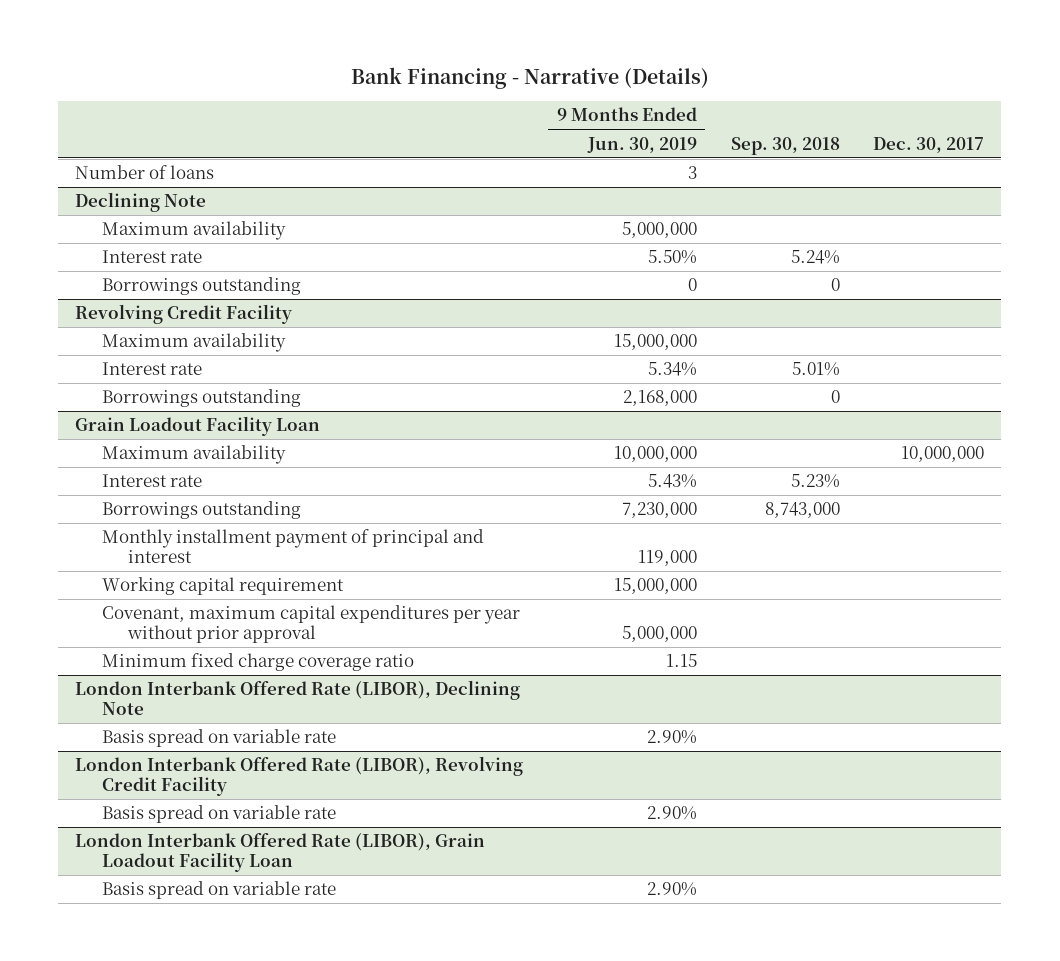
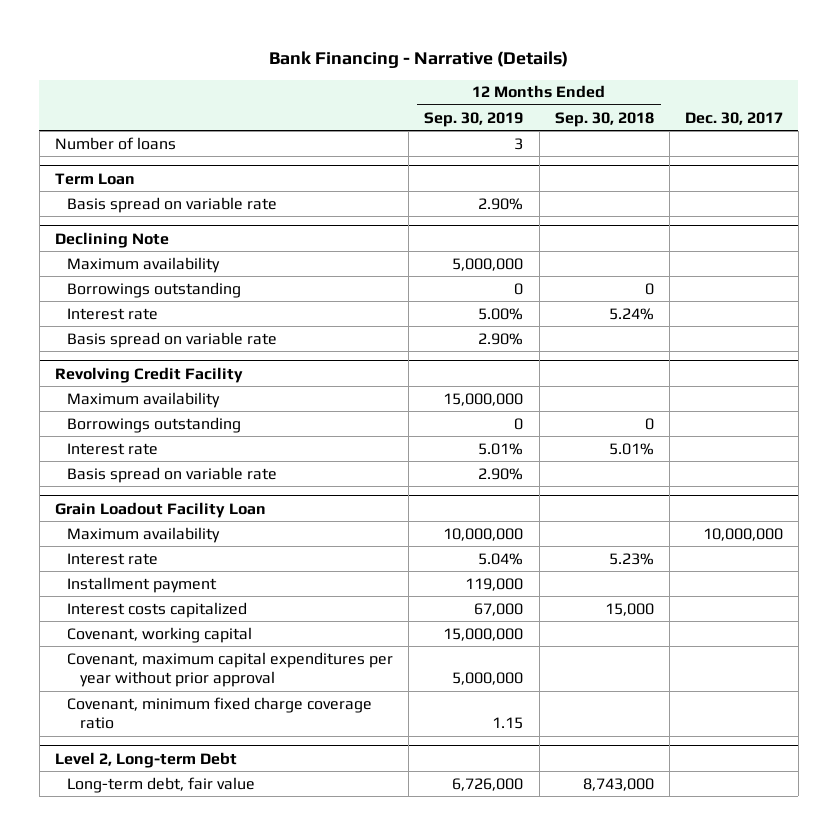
- | 9 Months Ended Jun. 30, 2019 | Sep. 30, 2018 | Dec. 30, 2017
+ | 12 Months Ended Sep. 30, 2019 | 12 Months Ended Sep. 30, 2018 | Dec. 30, 2017
+ Term Loan
+ Basis spread on variable rate | 2.90% | |
@ Declining Note
moved down: Interest rate | 5.00% | 5.24% |
+ Basis spread on variable rate | 2.90% | |
@ Revolving Credit Facility
moved down: Interest rate | 5.01% | 5.01% |
+ Basis spread on variable rate | 2.90% | |
@ Grain Loadout Facility Loan
- Borrowings outstanding | 7,230,000 | 8,743,000 |
- Monthly installment payment of principal and interest | 119,000 | |
- Working capital requirement | 15,000,000 | |
+ Installment payment | 119,000 | |
+ Interest costs capitalized | 67,000 | 15,000 |
+ Covenant, working capital | 15,000,000 | |
- Minimum fixed charge coverage ratio | 1.15 | |
- London Interbank Offered Rate (LIBOR), Declining Note
- Basis spread on variable rate | 2.90% | |
- London Interbank Offered Rate (LIBOR), Revolving Credit Facility
- Basis spread on variable rate | 2.90% | |
- London Interbank Offered Rate (LIBOR), Grain Loadout Facility Loan
- Basis spread on variable rate | 2.90% | |
@ Grain Loadout Facility Loan
+ Covenant, minimum fixed charge coverage ratio | 1.15 | |
+ Level 2, Long-term Debt
+ Long-term debt, fair value | 6,726,000 | 8,743,000 |

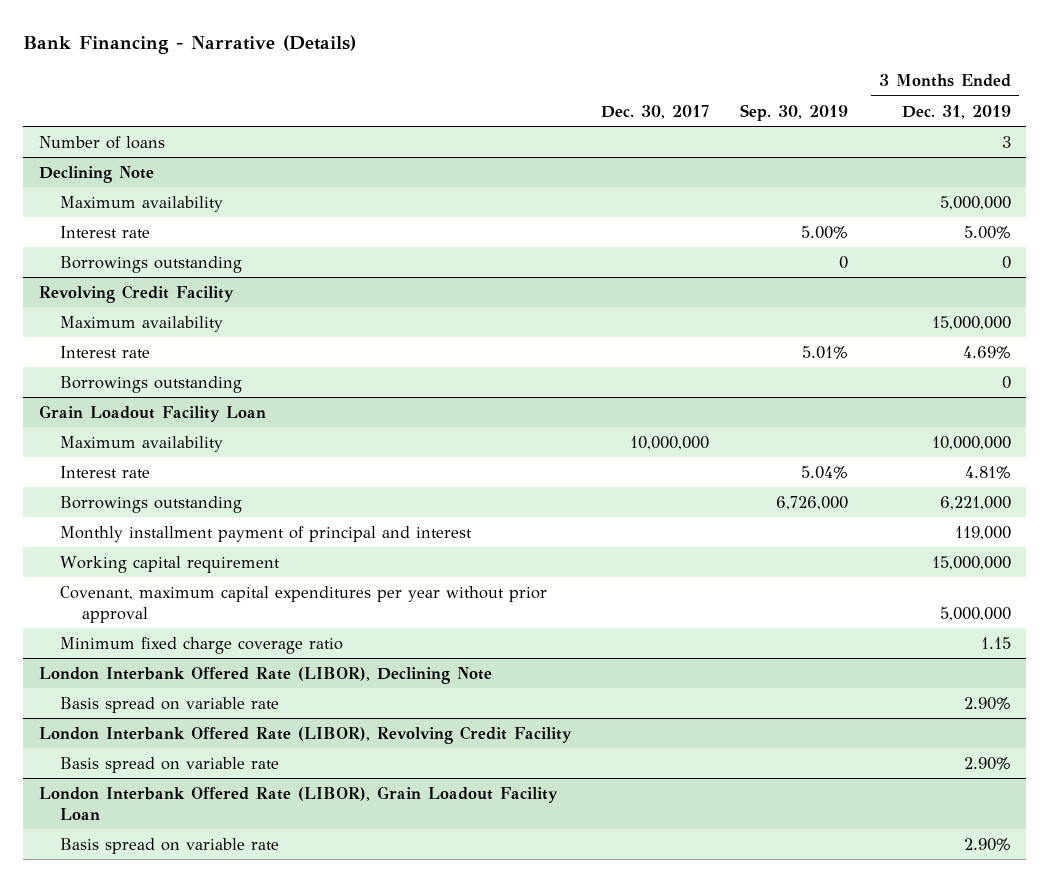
- | 12 Months Ended Sep. 30, 2019 | 12 Months Ended Sep. 30, 2018 | Dec. 30, 2017
+ | Dec. 30, 2017 | Sep. 30, 2019 | 3 Months Ended Dec. 31, 2019
- Term Loan
- Basis spread on variable rate | 2.90% | |
@ Declining Note
- Basis spread on variable rate | 2.90% | |
moved down: Borrowings outstanding | | 0 | 0
@ Revolving Credit Facility
- Basis spread on variable rate | 2.90% | |
moved down: Borrowings outstanding | | | 0
@ Grain Loadout Facility Loan
- Installment payment | 119,000 | |
- Interest costs capitalized | 67,000 | 15,000 |
- Covenant, working capital | 15,000,000 | |
+ Borrowings outstanding | | 6,726,000 | 6,221,000
+ Monthly installment payment of principal and interest | | | 119,000
+ Working capital requirement | | | 15,000,000
- Covenant, minimum fixed charge coverage ratio | 1.15 | |
- Level 2, Long-term Debt
- Long-term debt, fair value | 6,726,000 | 8,743,000 |
@ Grain Loadout Facility Loan
+ Minimum fixed charge coverage ratio | | | 1.15
+ London Interbank Offered Rate (LIBOR), Declining Note
+ Basis spread on variable rate | | | 2.90%
+ London Interbank Offered Rate (LIBOR), Revolving Credit Facility
+ Basis spread on variable rate | | | 2.90%
+ London Interbank Offered Rate (LIBOR), Grain Loadout Facility Loan
+ Basis spread on variable rate | | | 2.90%

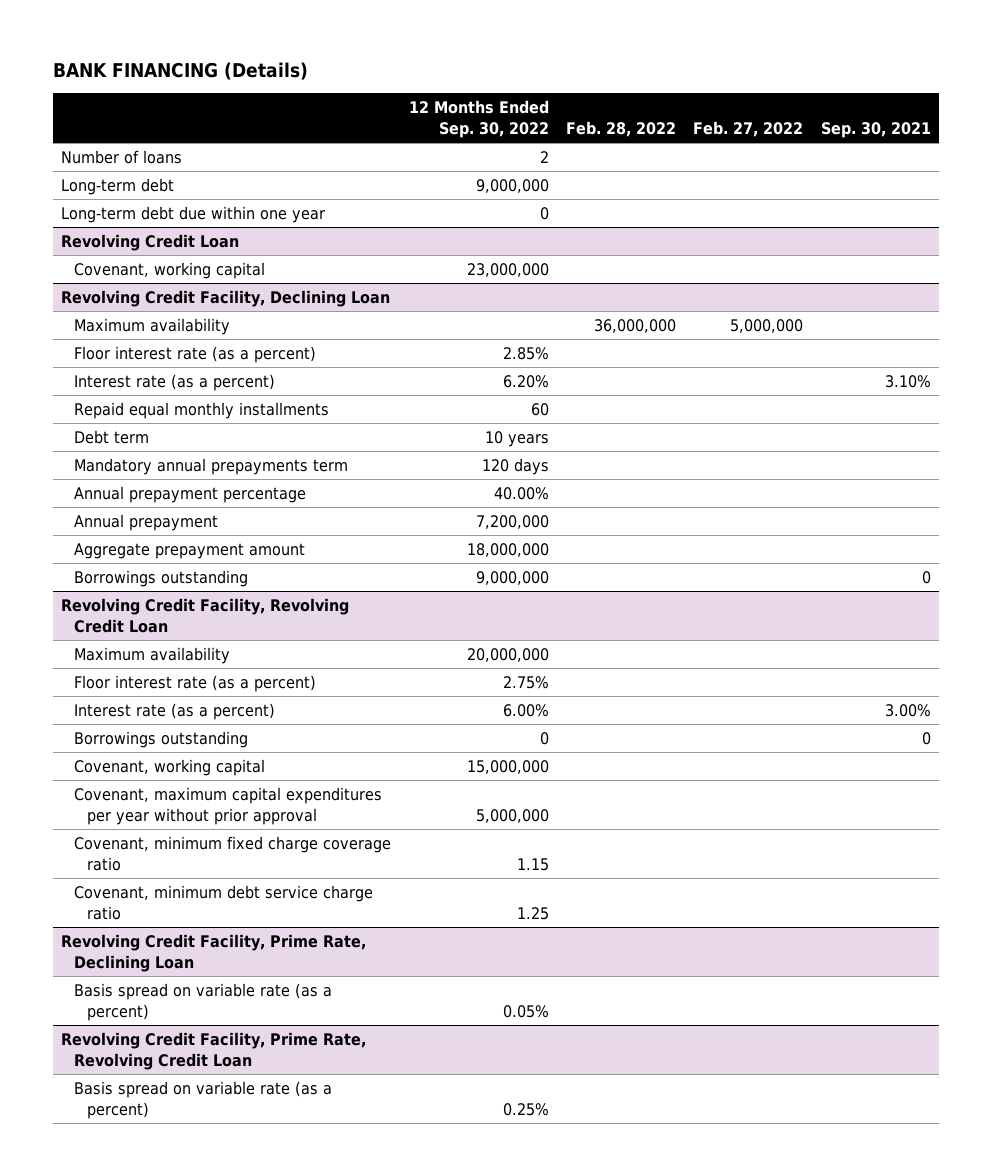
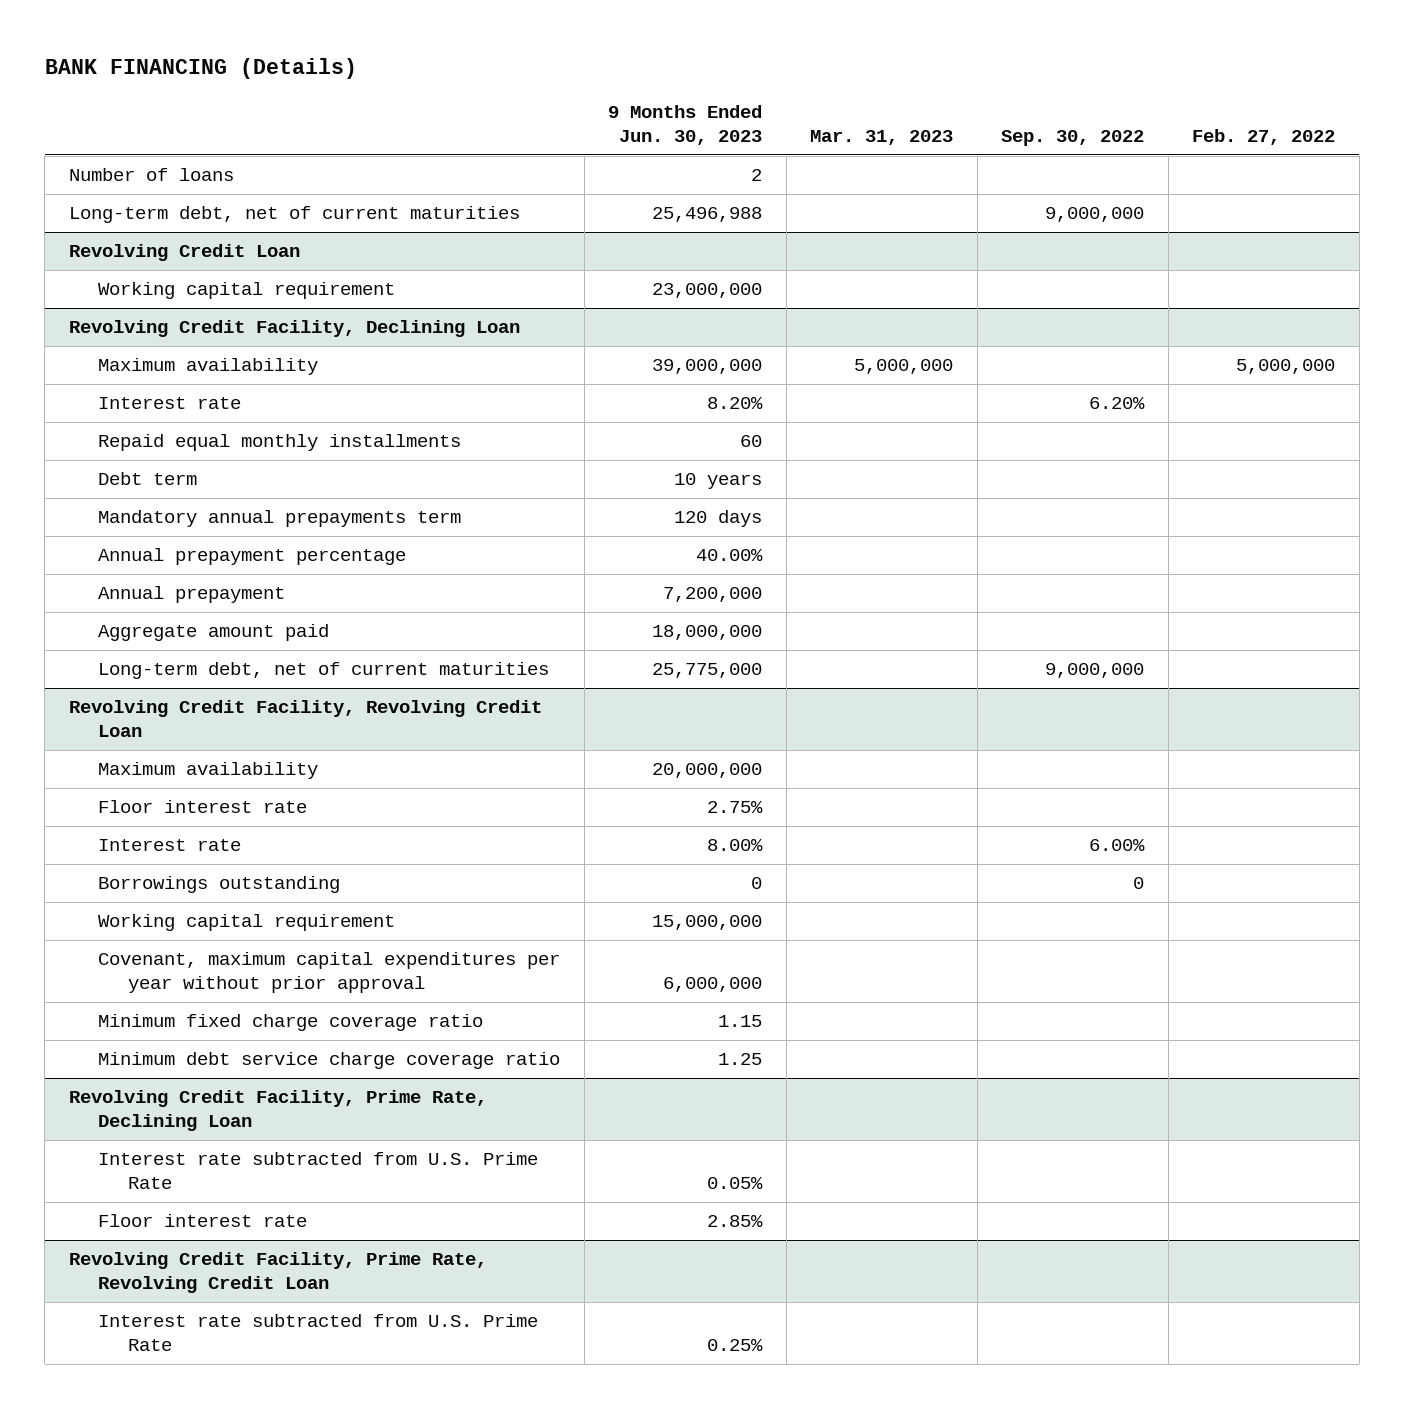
- | 12 Months Ended Sep. 30, 2022 | Feb. 28, 2022 | Feb. 27, 2022 | Sep. 30, 2021
+ | 9 Months Ended Jun. 30, 2023 | Mar. 31, 2023 | Sep. 30, 2022 | Feb. 27, 2022
- Long-term debt | 9,000,000 | | |
- Long-term debt due within one year | 0 | | |
+ Long-term debt, net of current maturities | 25,496,988 | | 9,000,000 |
@ Revolving Credit Loan
- Covenant, working capital | 23,000,000 | | |
+ Working capital requirement | 23,000,000 | | |
@ Revolving Credit Facility, Declining Loan
- Floor interest rate (as a percent) | 2.85% | | |
- Interest rate (as a percent) | 6.20% | | | 3.10%
+ Interest rate | 8.20% | | 6.20% |
- Aggregate prepayment amount | 18,000,000 | | |
- Borrowings outstanding | 9,000,000 | | | 0
+ Aggregate amount paid | 18,000,000 | | |
+ Long-term debt, net of current maturities | 25,775,000 | | 9,000,000 |
@ Revolving Credit Facility, Revolving Credit Loan
- Floor interest rate (as a percent) | 2.75% | | |
- Interest rate (as a percent) | 6.00% | | | 3.00%
+ Floor interest rate | 2.75% | | |
+ Interest rate | 8.00% | | 6.00% |
- Covenant, working capital | 15,000,000 | | |
+ Working capital requirement | 15,000,000 | | |
- Covenant, minimum fixed charge coverage ratio | 1.15 | | |
- Covenant, minimum debt service charge ratio | 1.25 | | |
+ Minimum fixed charge coverage ratio | 1.15 | | |
+ Minimum debt service charge coverage ratio | 1.25 | | |
@ Revolving Credit Facility, Prime Rate, Declining Loan
- Basis spread on variable rate (as a percent) | 0.05% | | |
+ Interest rate subtracted from U.S. Prime Rate | 0.05% | | |
+ Floor interest rate | 2.85% | | |
@ Revolving Credit Facility, Prime Rate, Revolving Credit Loan
- Basis spread on variable rate (as a percent) | 0.25% | | |
+ Interest rate subtracted from U.S. Prime Rate | 0.25% | | |

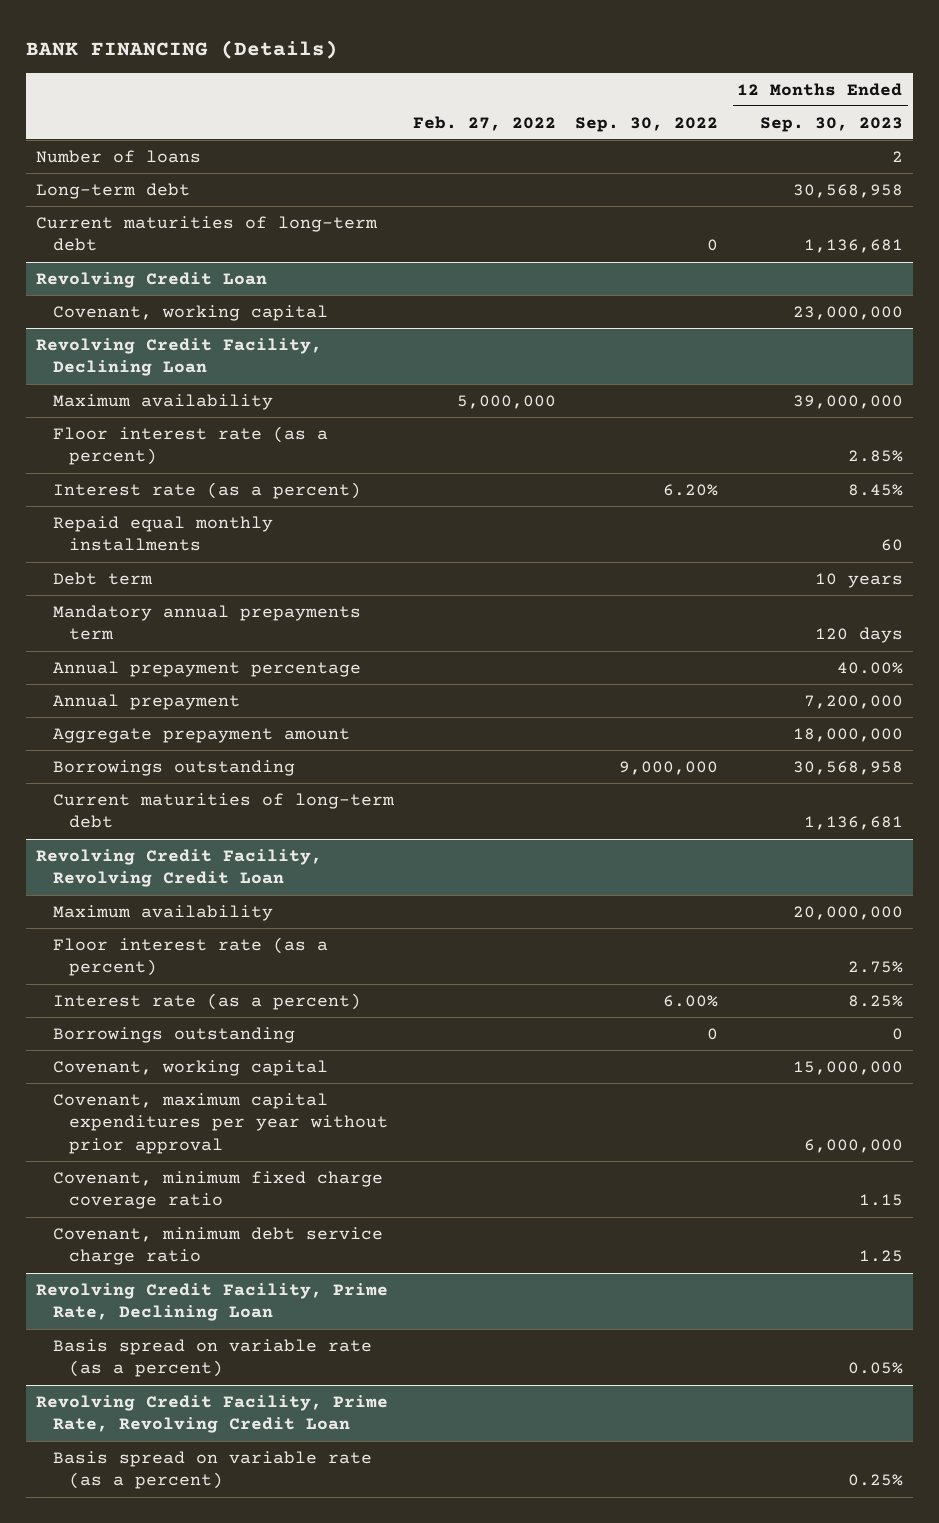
- | 9 Months Ended Jun. 30, 2023 | Mar. 31, 2023 | Sep. 30, 2022 | Feb. 27, 2022
+ | Feb. 27, 2022 | Sep. 30, 2022 | 12 Months Ended Sep. 30, 2023
- Long-term debt, net of current maturities | 25,496,988 | | 9,000,000 |
+ Long-term debt | | | 30,568,958
+ Current maturities of long-term debt | | 0 | 1,136,681
@ Revolving Credit Loan
- Working capital requirement | 23,000,000 | | |
+ Covenant, working capital | | | 23,000,000
@ Revolving Credit Facility, Declining Loan
- Interest rate | 8.20% | | 6.20% |
+ Floor interest rate (as a percent) | | | 2.85%
+ Interest rate (as a percent) | | 6.20% | 8.45%
- Aggregate amount paid | 18,000,000 | | |
- Long-term debt, net of current maturities | 25,775,000 | | 9,000,000 |
+ Aggregate prepayment amount | | | 18,000,000
+ Borrowings outstanding | | 9,000,000 | 30,568,958
+ Current maturities of long-term debt | | | 1,136,681
@ Revolving Credit Facility, Revolving Credit Loan
- Floor interest rate | 2.75% | | |
- Interest rate | 8.00% | | 6.00% |
+ Floor interest rate (as a percent) | | | 2.75%
+ Interest rate (as a percent) | | 6.00% | 8.25%
- Working capital requirement | 15,000,000 | | |
+ Covenant, working capital | | | 15,000,000
- Minimum fixed charge coverage ratio | 1.15 | | |
- Minimum debt service charge coverage ratio | 1.25 | | |
+ Covenant, minimum fixed charge coverage ratio | | | 1.15
+ Covenant, minimum debt service charge ratio | | | 1.25
@ Revolving Credit Facility, Prime Rate, Declining Loan
- Interest rate subtracted from U.S. Prime Rate | 0.05% | | |
- Floor interest rate | 2.85% | | |
+ Basis spread on variable rate (as a percent) | | | 0.05%
@ Revolving Credit Facility, Prime Rate, Revolving Credit Loan
- Interest rate subtracted from U.S. Prime Rate | 0.25% | | |
+ Basis spread on variable rate (as a percent) | | | 0.25%

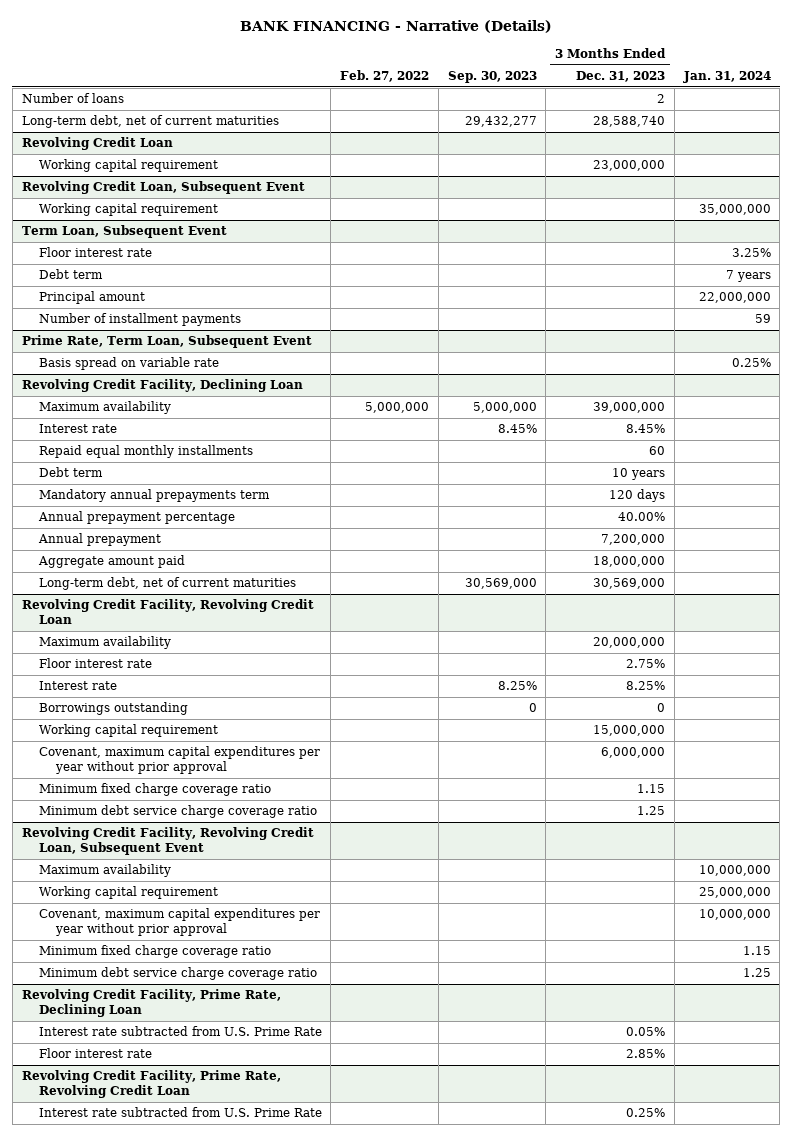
- BANK FINANCING (Details)
+ BANK FINANCING - Narrative (Details)
- | Feb. 27, 2022 | Sep. 30, 2022 | 12 Months Ended Sep. 30, 2023
+ | Feb. 27, 2022 | Sep. 30, 2023 | 3 Months Ended Dec. 31, 2023 | Jan. 31, 2024
- Long-term debt | | | 30,568,958
- Current maturities of long-term debt | | 0 | 1,136,681
+ Long-term debt, net of current maturities | | 29,432,277 | 28,588,740 |
@ Revolving Credit Loan
- Covenant, working capital | | | 23,000,000
+ Working capital requirement | | | 23,000,000 |
+ Revolving Credit Loan, Subsequent Event
+ Working capital requirement | | | | 35,000,000
+ Term Loan, Subsequent Event
+ Floor interest rate | | | | 3.25%
+ Debt term | | | | 7 years
+ Principal amount | | | | 22,000,000
+ Number of installment payments | | | | 59
+ Prime Rate, Term Loan, Subsequent Event
+ Basis spread on variable rate | | | | 0.25%
@ Revolving Credit Facility, Declining Loan
- Floor interest rate (as a percent) | | | 2.85%
- Interest rate (as a percent) | | 6.20% | 8.45%
+ Interest rate | | 8.45% | 8.45% |
- Aggregate prepayment amount | | | 18,000,000
- Borrowings outstanding | | 9,000,000 | 30,568,958
- Current maturities of long-term debt | | | 1,136,681
+ Aggregate amount paid | | | 18,000,000 |
+ Long-term debt, net of current maturities | | 30,569,000 | 30,569,000 |
@ Revolving Credit Facility, Revolving Credit Loan
- Floor interest rate (as a percent) | | | 2.75%
- Interest rate (as a percent) | | 6.00% | 8.25%
+ Floor interest rate | | | 2.75% |
+ Interest rate | | 8.25% | 8.25% |
- Covenant, working capital | | | 15,000,000
+ Working capital requirement | | | 15,000,000 |
- Covenant, minimum fixed charge coverage ratio | | | 1.15
- Covenant, minimum debt service charge ratio | | | 1.25
+ Minimum fixed charge coverage ratio | | | 1.15 |
+ Minimum debt service charge coverage ratio | | | 1.25 |
+ Revolving Credit Facility, Revolving Credit Loan, Subsequent Event
+ Maximum availability | | | | 10,000,000
+ Working capital requirement | | | | 25,000,000
+ Covenant, maximum capital expenditures per year without prior approval | | | | 10,000,000
+ Minimum fixed charge coverage ratio | | | | 1.15
+ Minimum debt service charge coverage ratio | | | | 1.25
@ Revolving Credit Facility, Prime Rate, Declining Loan
- Basis spread on variable rate (as a percent) | | | 0.05%
+ Interest rate subtracted from U.S. Prime Rate | | | 0.05% |
+ Floor interest rate | | | 2.85% |
@ Revolving Credit Facility, Prime Rate, Revolving Credit Loan
- Basis spread on variable rate (as a percent) | | | 0.25%
+ Interest rate subtracted from U.S. Prime Rate | | | 0.25% |

